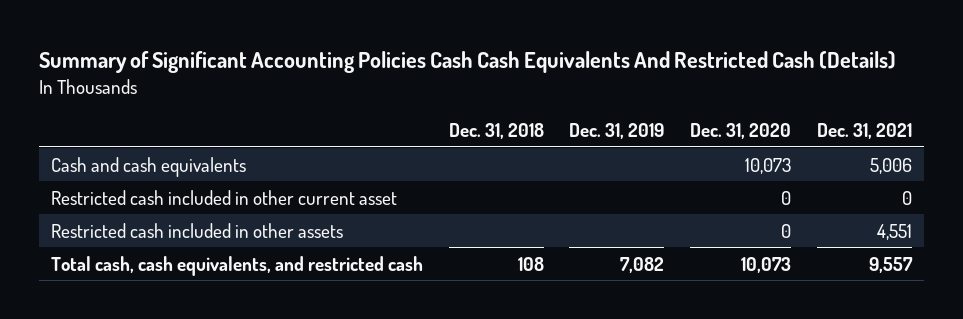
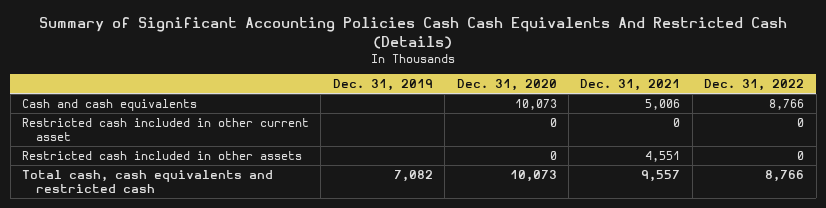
- | Dec. 31, 2018 | Dec. 31, 2019 | Dec. 31, 2020 | Dec. 31, 2021
+ | Dec. 31, 2019 | Dec. 31, 2020 | Dec. 31, 2021 | Dec. 31, 2022
- Total cash, cash equivalents, and restricted cash | 108 | 7,082 | 10,073 | 9,557
+ Total cash, cash equivalents and restricted cash | 7,082 | 10,073 | 9,557 | 8,766

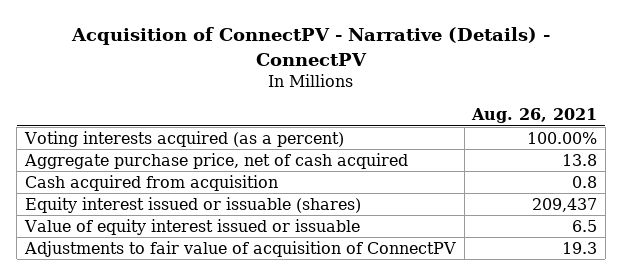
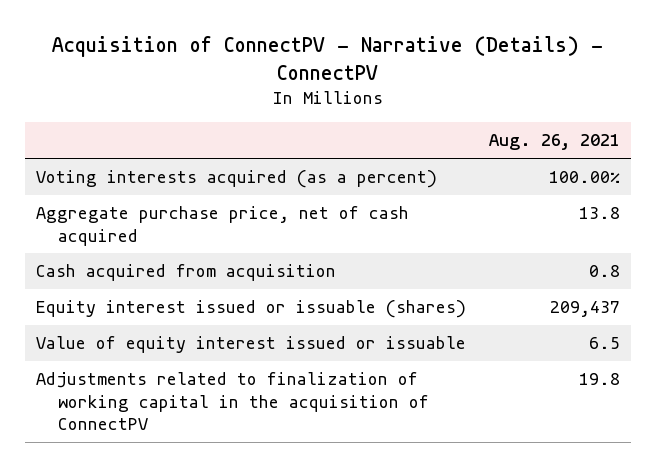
- Adjustments to fair value of acquisition of ConnectPV | 19.3
+ Adjustments related to finalization of working capital in the acquisition of ConnectPV | 19.8

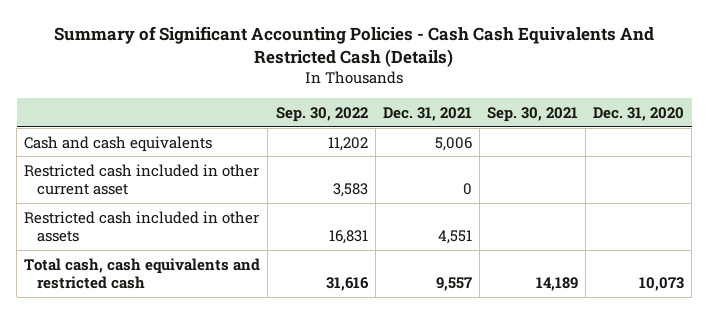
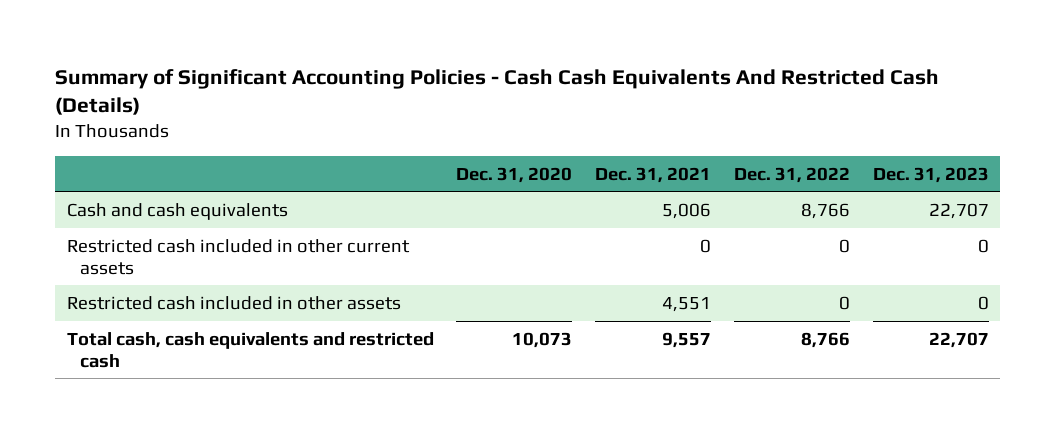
- | Sep. 30, 2022 | Dec. 31, 2021 | Sep. 30, 2021 | Dec. 31, 2020
+ | Dec. 31, 2020 | Dec. 31, 2021 | Dec. 31, 2022 | Dec. 31, 2023
- Restricted cash included in other current asset | 3,583 | 0 | |
+ Restricted cash included in other current assets | | 0 | 0 | 0

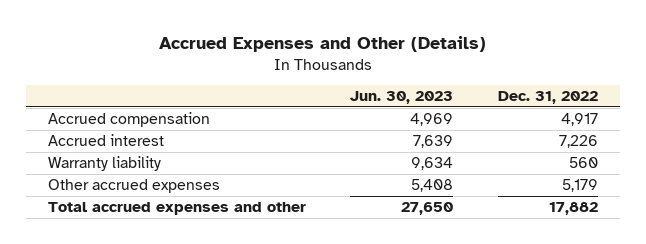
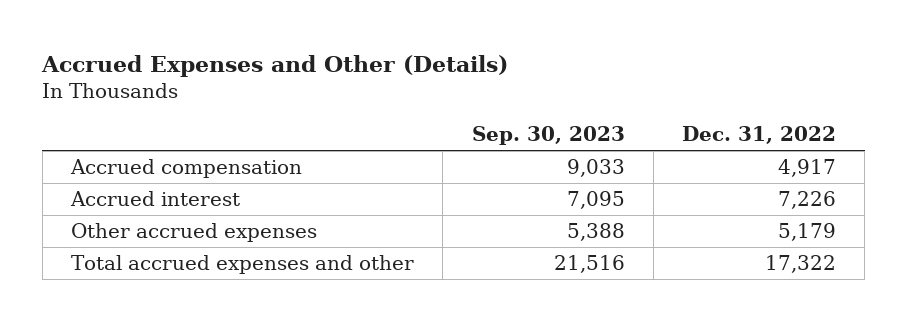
- | Jun. 30, 2023 | Dec. 31, 2022
+ | Sep. 30, 2023 | Dec. 31, 2022
- Warranty liability | 9,634 | 560
- Total accrued expenses and other | 27,650 | 17,882
+ Total accrued expenses and other | 21,516 | 17,322

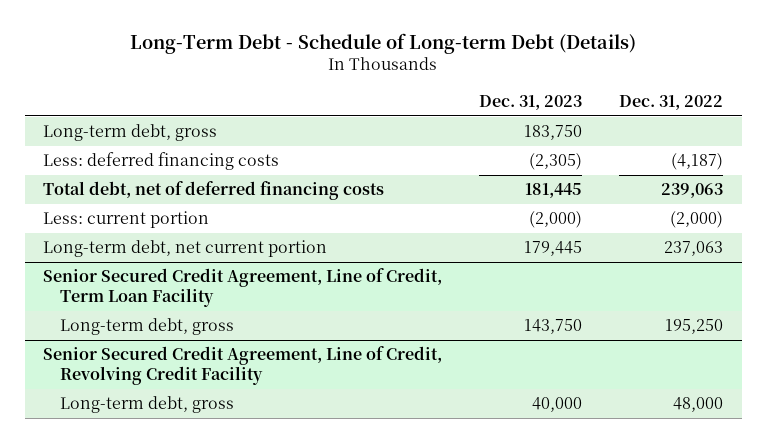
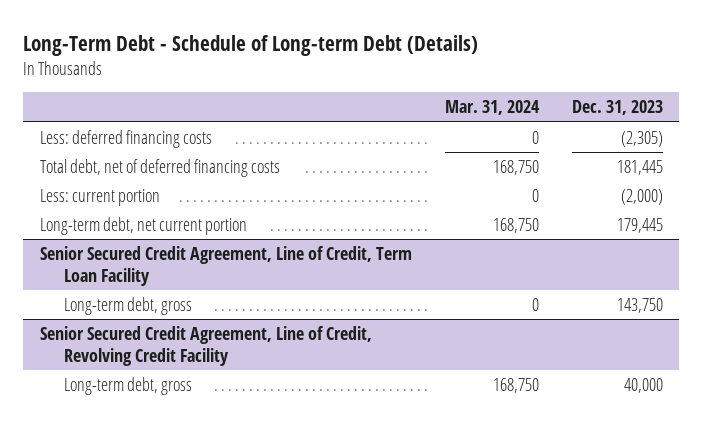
- | Dec. 31, 2023 | Dec. 31, 2022
+ | Mar. 31, 2024 | Dec. 31, 2023
- Long-term debt, gross | 183,750 |

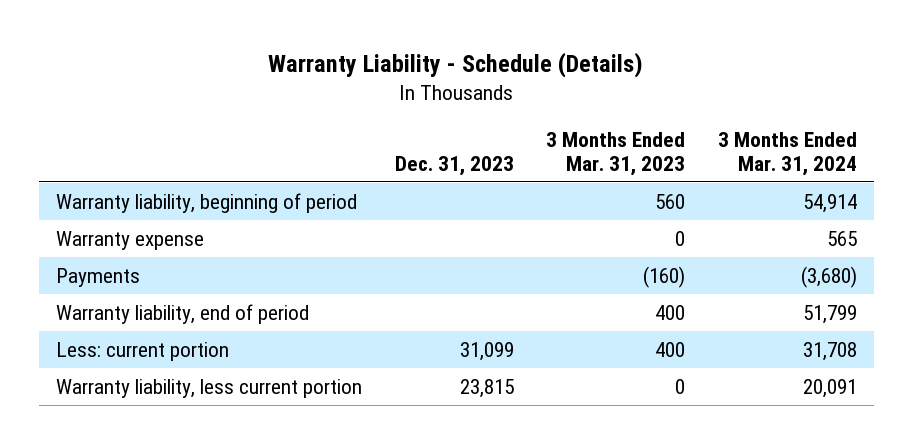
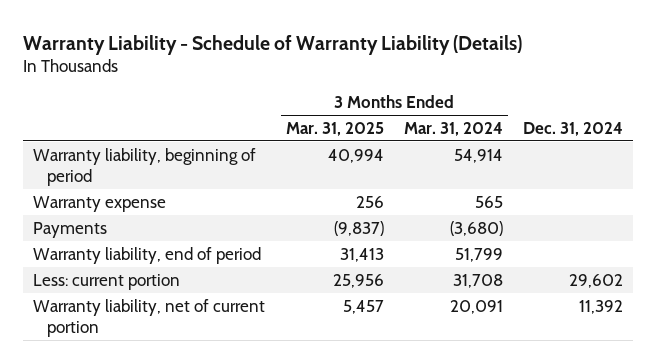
- Warranty Liability - Schedule (Details)
+ Warranty Liability - Schedule of Warranty Liability (Details)
- | Dec. 31, 2023 | 3 Months Ended Mar. 31, 2023 | 3 Months Ended Mar. 31, 2024
+ | 3 Months Ended Mar. 31, 2025 | 3 Months Ended Mar. 31, 2024 | Dec. 31, 2024
- Warranty liability, less current portion | 23,815 | 0 | 20,091
+ Warranty liability, net of current portion | 5,457 | 20,091 | 11,392

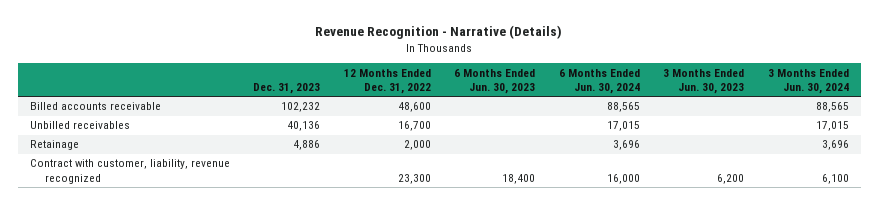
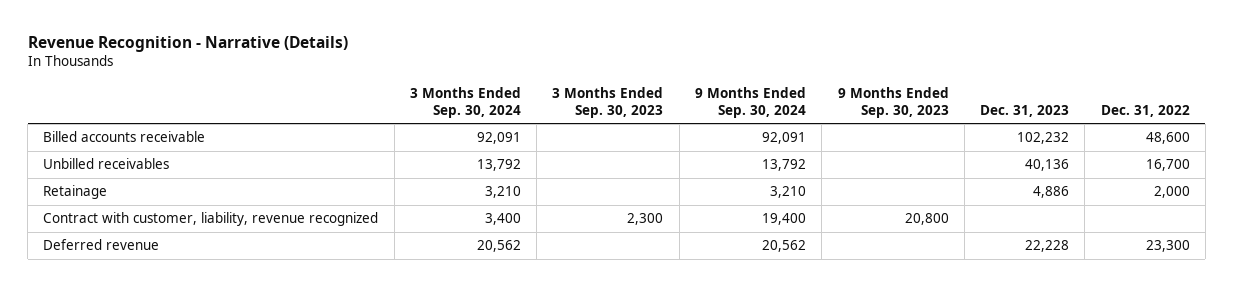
- | Dec. 31, 2023 | 12 Months Ended Dec. 31, 2022 | 6 Months Ended Jun. 30, 2023 | 6 Months Ended Jun. 30, 2024 | 3 Months Ended Jun. 30, 2023 | 3 Months Ended Jun. 30, 2024
+ | 3 Months Ended Sep. 30, 2024 | 3 Months Ended Sep. 30, 2023 | 9 Months Ended Sep. 30, 2024 | 9 Months Ended Sep. 30, 2023 | Dec. 31, 2023 | Dec. 31, 2022
+ Deferred revenue | 20,562 | | 20,562 | | 22,228 | 23,300

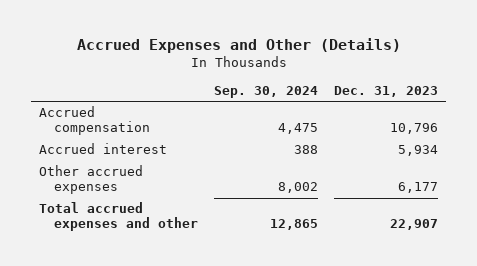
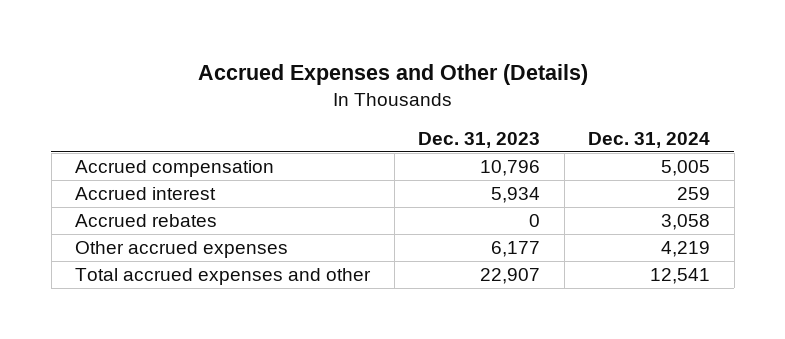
- | Sep. 30, 2024 | Dec. 31, 2023
+ | Dec. 31, 2023 | Dec. 31, 2024
+ Accrued rebates | 0 | 3,058

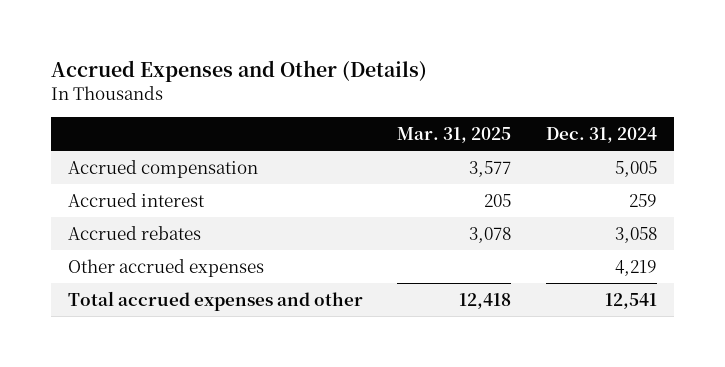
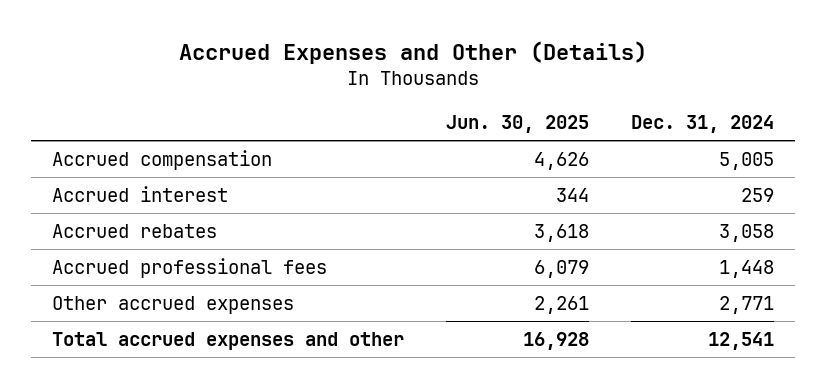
- | Mar. 31, 2025 | Dec. 31, 2024
+ | Jun. 30, 2025 | Dec. 31, 2024
- Other accrued expenses | | 4,219
+ Accrued professional fees | 6,079 | 1,448
+ Other accrued expenses | 2,261 | 2,771

